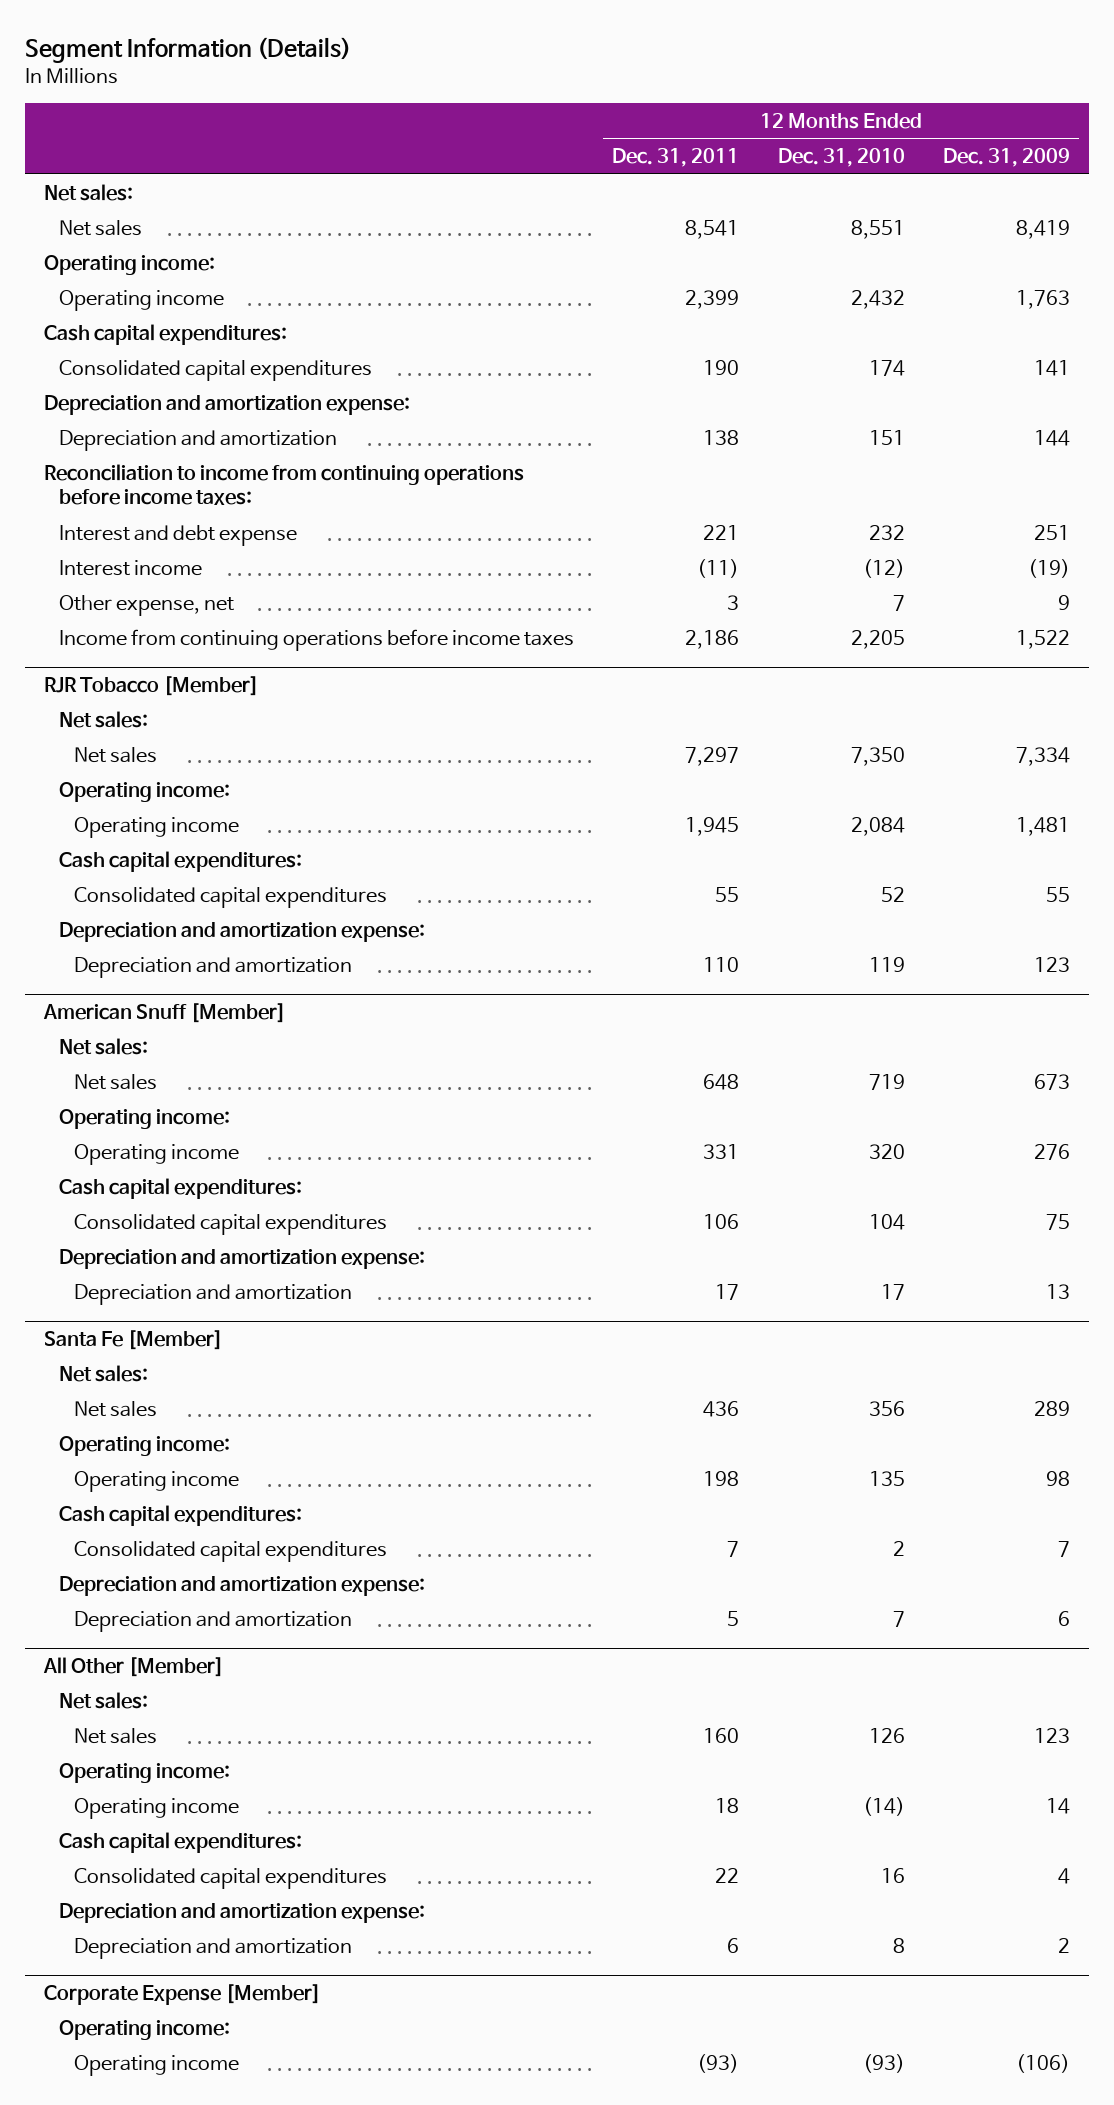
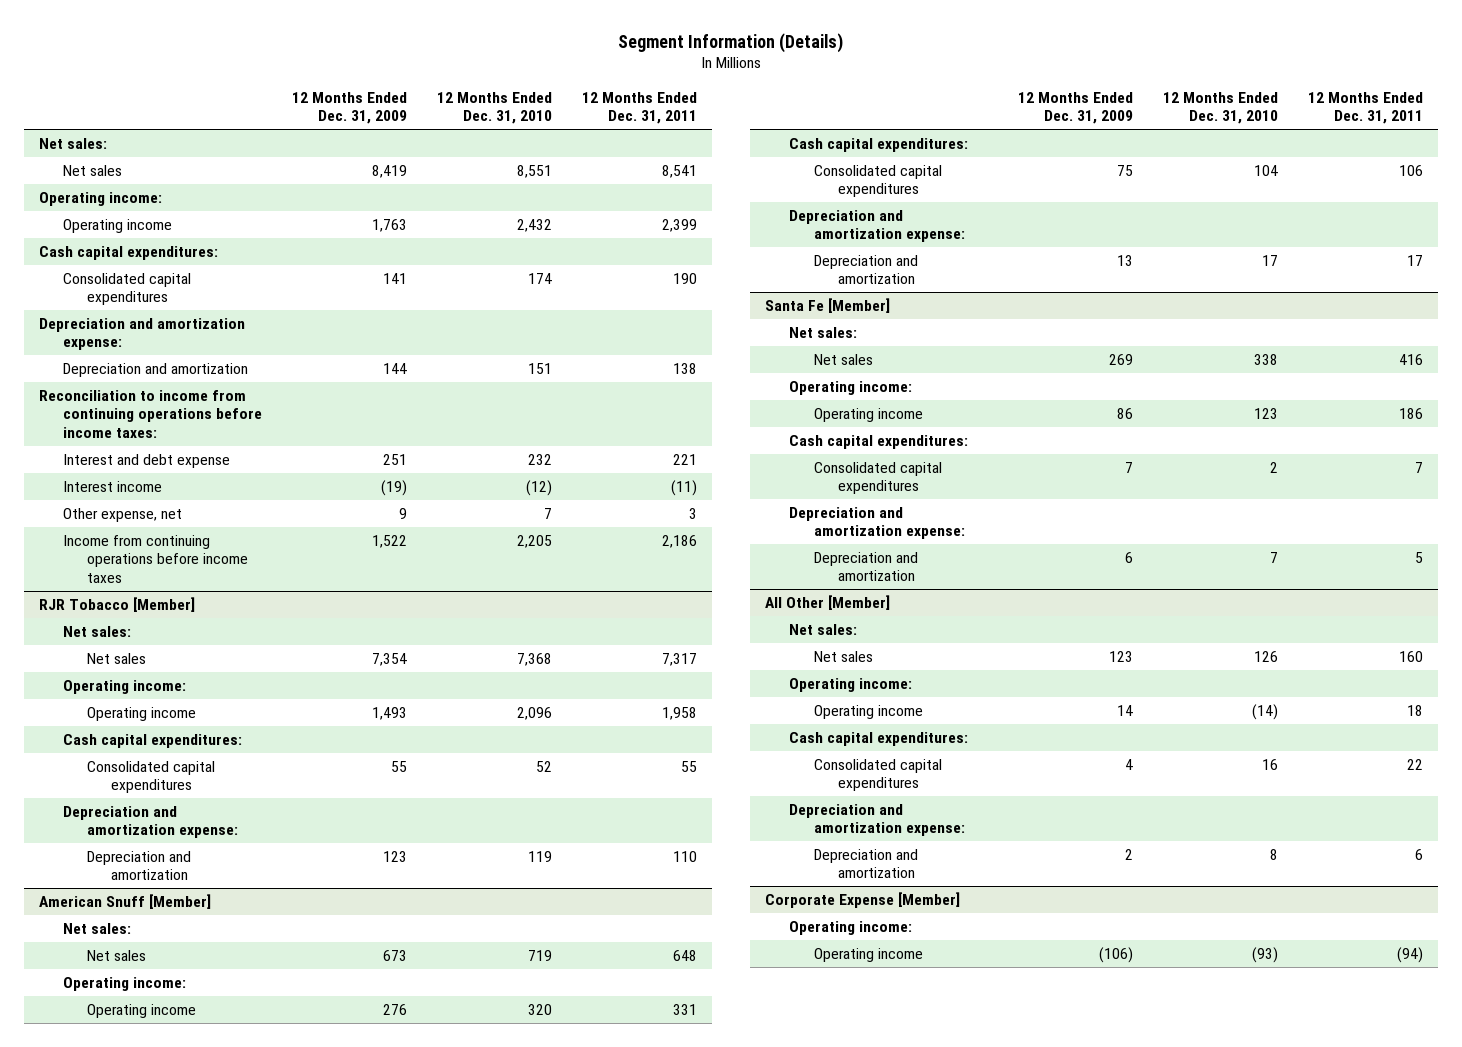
- | 12 Months Ended Dec. 31, 2011 | 12 Months Ended Dec. 31, 2010 | 12 Months Ended Dec. 31, 2009
+ | 12 Months Ended Dec. 31, 2009 | 12 Months Ended Dec. 31, 2010 | 12 Months Ended Dec. 31, 2011
@ RJR Tobacco [Member]
- Net sales | 7,297 | 7,350 | 7,334
+ Net sales | 7,354 | 7,368 | 7,317
- Operating income | 1,945 | 2,084 | 1,481
+ Operating income | 1,493 | 2,096 | 1,958
@ Santa Fe [Member]
- Net sales | 436 | 356 | 289
+ Net sales | 269 | 338 | 416
- Operating income | 198 | 135 | 98
+ Operating income | 86 | 123 | 186
@ Corporate Expense [Member]
- Operating income | (93) | (93) | (106)
+ Operating income | (106) | (93) | (94)

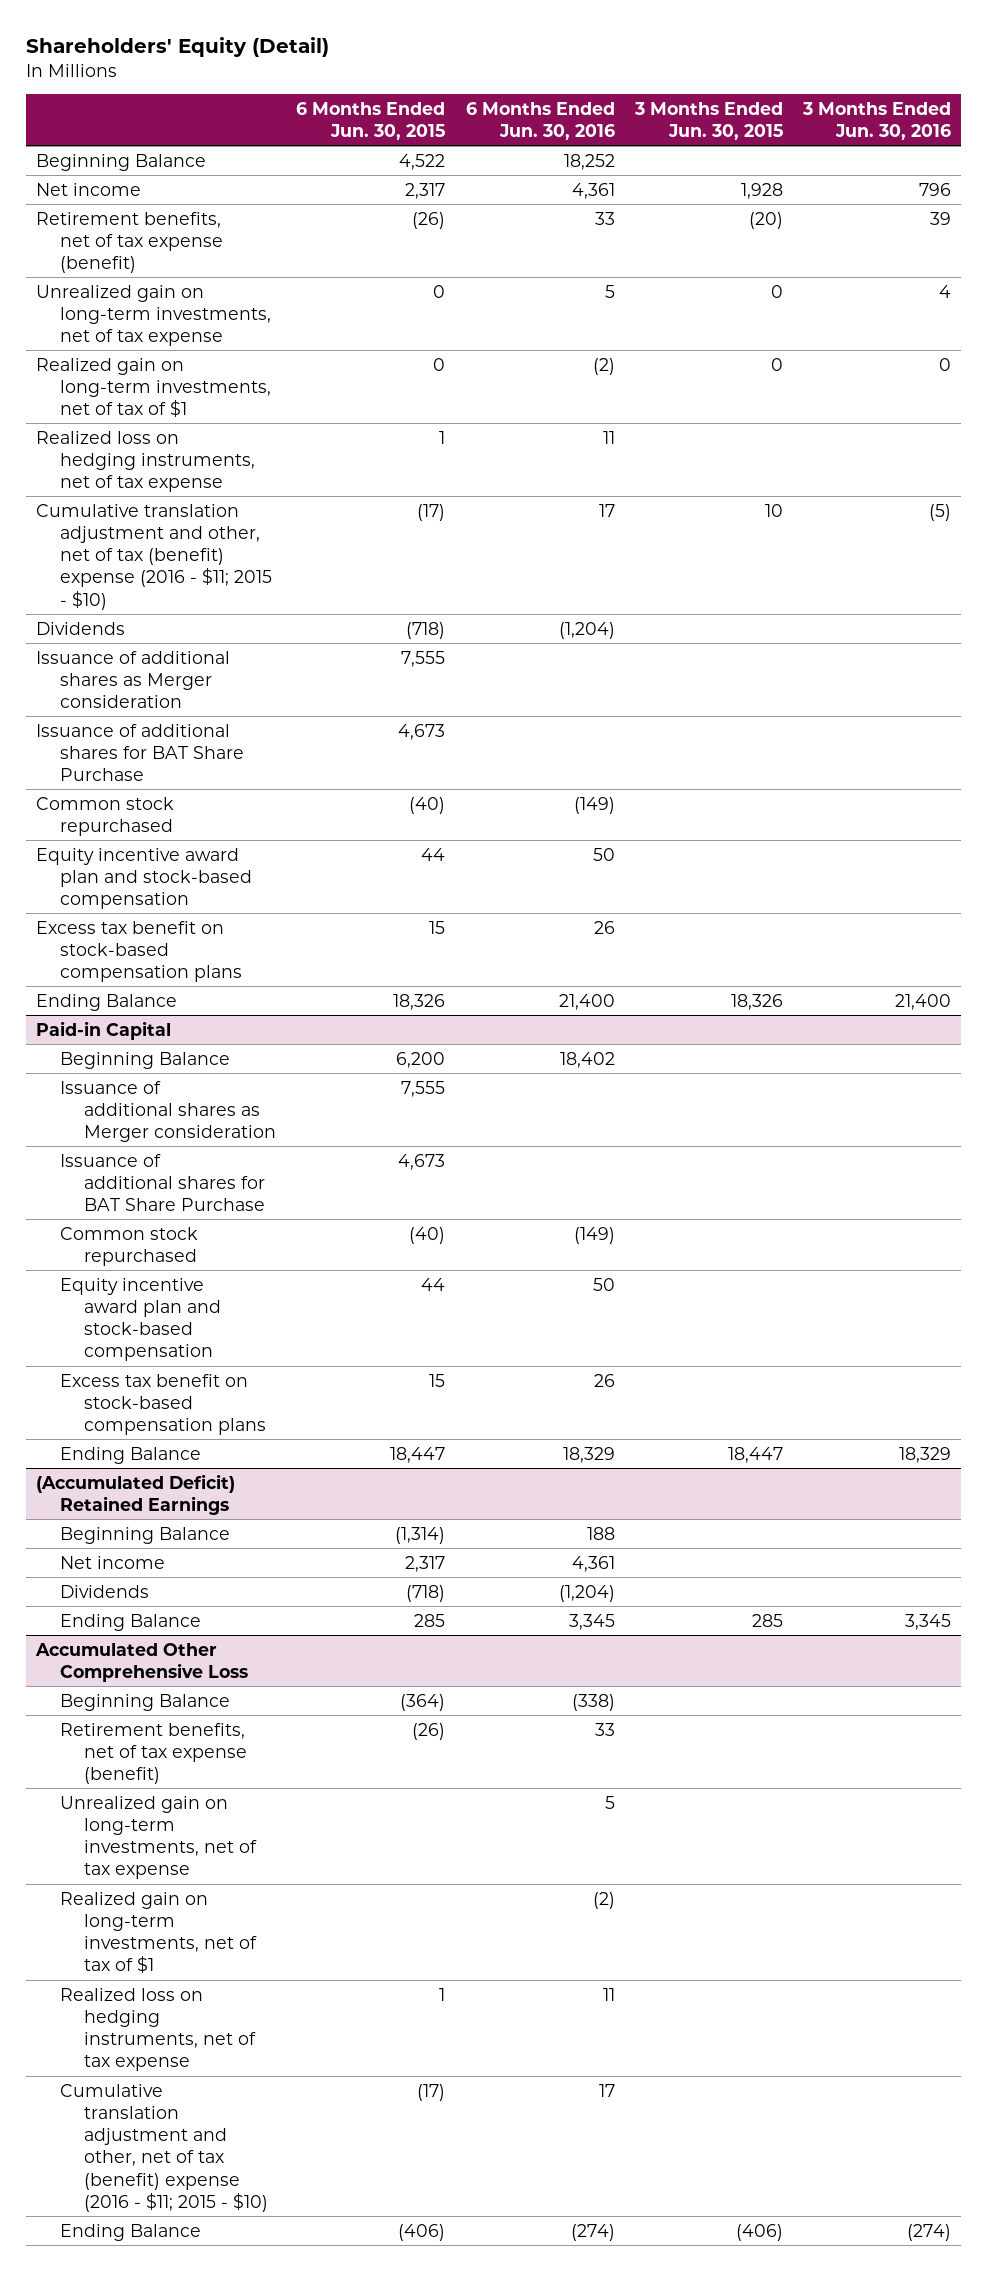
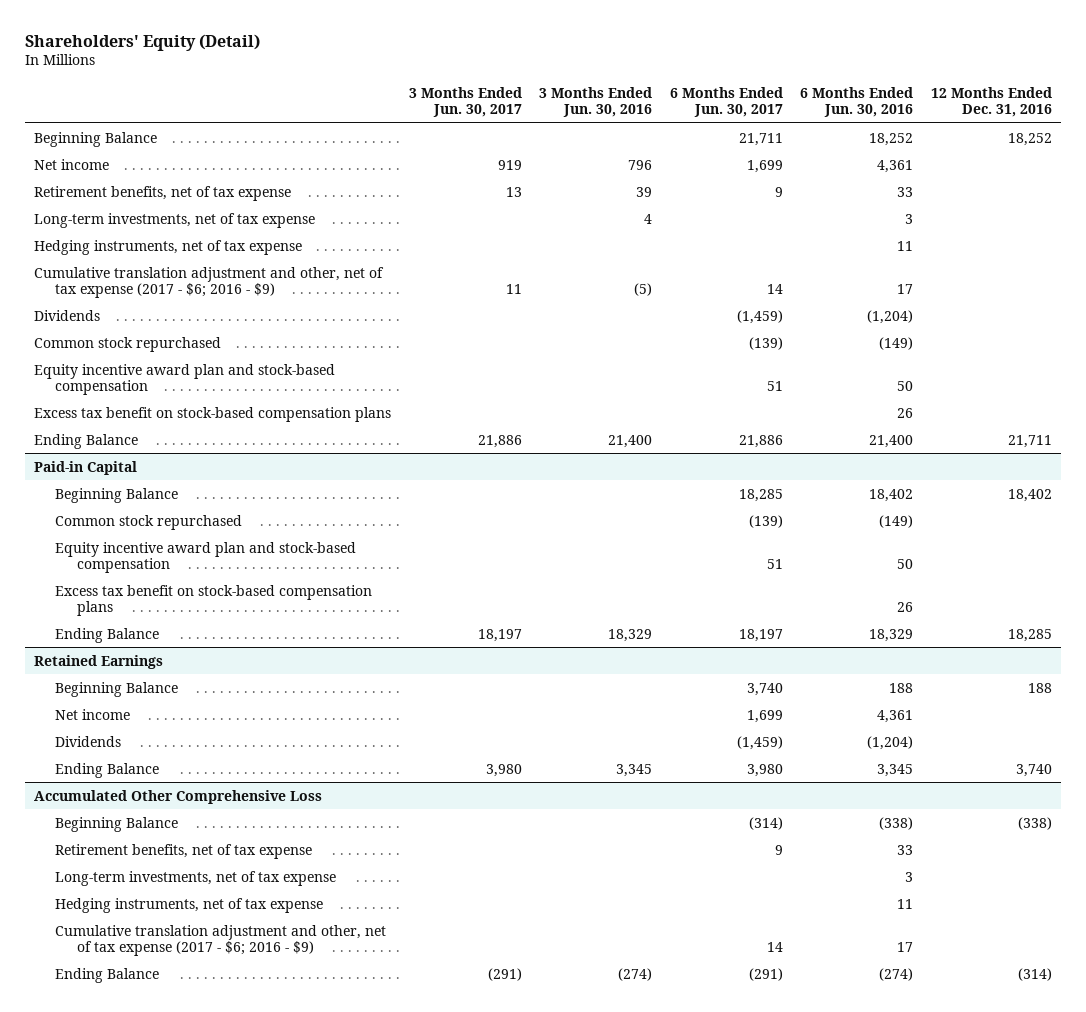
- | 6 Months Ended Jun. 30, 2015 | 6 Months Ended Jun. 30, 2016 | 3 Months Ended Jun. 30, 2015 | 3 Months Ended Jun. 30, 2016
+ | 3 Months Ended Jun. 30, 2017 | 3 Months Ended Jun. 30, 2016 | 6 Months Ended Jun. 30, 2017 | 6 Months Ended Jun. 30, 2016 | 12 Months Ended Dec. 31, 2016
- Retirement benefits, net of tax expense (benefit) | (26) | 33 | (20) | 39
- Unrealized gain on long-term investments, net of tax expense | 0 | 5 | 0 | 4
- Realized gain on long-term investments, net of tax of $1 | 0 | (2) | 0 | 0
- Realized loss on hedging instruments, net of tax expense | 1 | 11 | |
- Cumulative translation adjustment and other, net of tax (benefit) expense (2016 - $11; 2015 - $10) | (17) | 17 | 10 | (5)
+ Retirement benefits, net of tax expense | 13 | 39 | 9 | 33 |
+ Long-term investments, net of tax expense | | 4 | | 3 |
+ Hedging instruments, net of tax expense | | | | 11 |
+ Cumulative translation adjustment and other, net of tax expense (2017 - $6; 2016 - $9) | 11 | (5) | 14 | 17 |
- Issuance of additional shares as Merger consideration | 7,555 | | |
- Issuance of additional shares for BAT Share Purchase | 4,673 | | |
@ Paid-in Capital
- Issuance of additional shares as Merger consideration | 7,555 | | |
- Issuance of additional shares for BAT Share Purchase | 4,673 | | |
- (Accumulated Deficit) Retained Earnings
+ Retained Earnings
@ Accumulated Other Comprehensive Loss
- Retirement benefits, net of tax expense (benefit) | (26) | 33 | |
- Unrealized gain on long-term investments, net of tax expense | | 5 | |
- Realized gain on long-term investments, net of tax of $1 | | (2) | |
- Realized loss on hedging instruments, net of tax expense | 1 | 11 | |
- Cumulative translation adjustment and other, net of tax (benefit) expense (2016 - $11; 2015 - $10) | (17) | 17 | |
+ Retirement benefits, net of tax expense | | | 9 | 33 |
+ Long-term investments, net of tax expense | | | | 3 |
+ Hedging instruments, net of tax expense | | | | 11 |
+ Cumulative translation adjustment and other, net of tax expense (2017 - $6; 2016 - $9) | | | 14 | 17 |

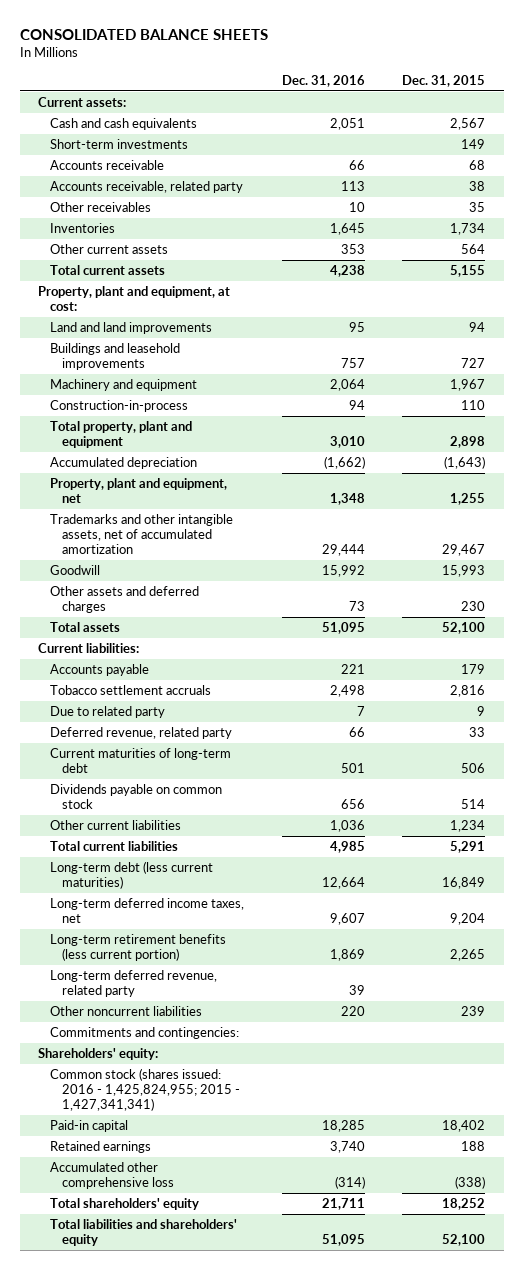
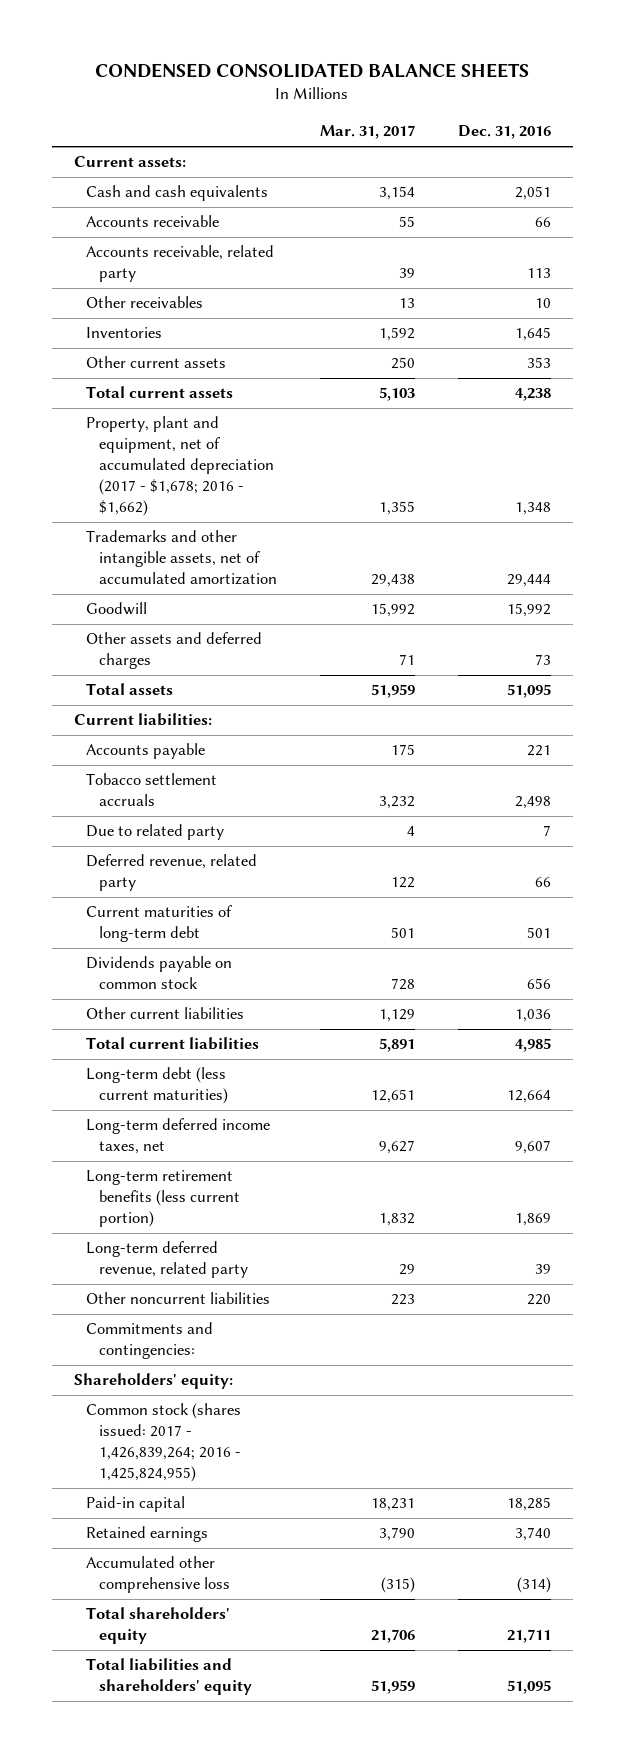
- CONSOLIDATED BALANCE SHEETS
+ CONDENSED CONSOLIDATED BALANCE SHEETS
- | Dec. 31, 2016 | Dec. 31, 2015
+ | Mar. 31, 2017 | Dec. 31, 2016
- Short-term investments | | 149
- Property, plant and equipment, at cost:
- Land and land improvements | 95 | 94
- Buildings and leasehold improvements | 757 | 727
- Machinery and equipment | 2,064 | 1,967
- Construction-in-process | 94 | 110
- Total property, plant and equipment | 3,010 | 2,898
- Accumulated depreciation | (1,662) | (1,643)
- Property, plant and equipment, net | 1,348 | 1,255
+ Property, plant and equipment, net of accumulated depreciation (2017 - $1,678; 2016 - $1,662) | 1,355 | 1,348
- Common stock (shares issued: 2016 - 1,425,824,955; 2015 - 1,427,341,341)
+ Common stock (shares issued: 2017 - 1,426,839,264; 2016 - 1,425,824,955)

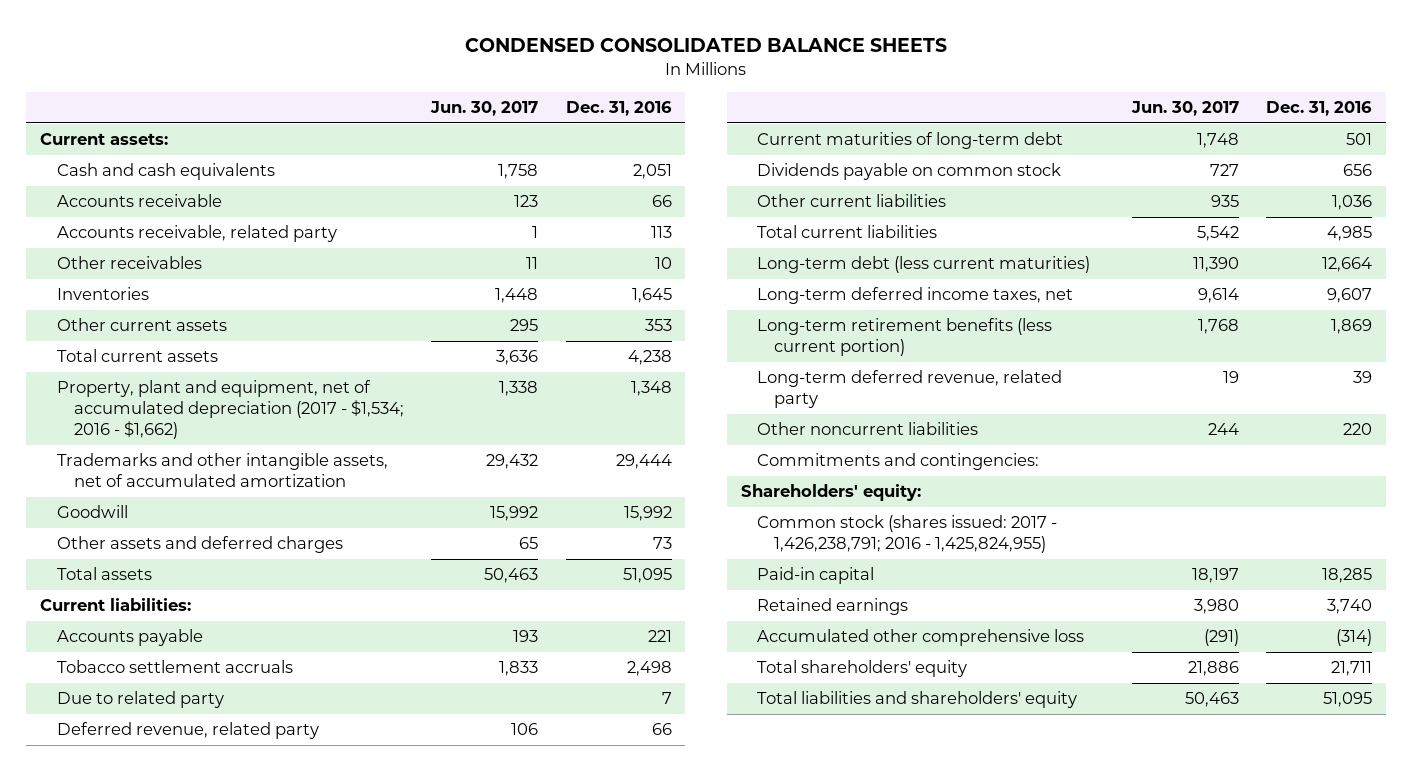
- | Mar. 31, 2017 | Dec. 31, 2016
+ | Jun. 30, 2017 | Dec. 31, 2016
- Property, plant and equipment, net of accumulated depreciation (2017 - $1,678; 2016 - $1,662) | 1,355 | 1,348
+ Property, plant and equipment, net of accumulated depreciation (2017 - $1,534; 2016 - $1,662) | 1,338 | 1,348
- Common stock (shares issued: 2017 - 1,426,839,264; 2016 - 1,425,824,955)
+ Common stock (shares issued: 2017 - 1,426,238,791; 2016 - 1,425,824,955)

